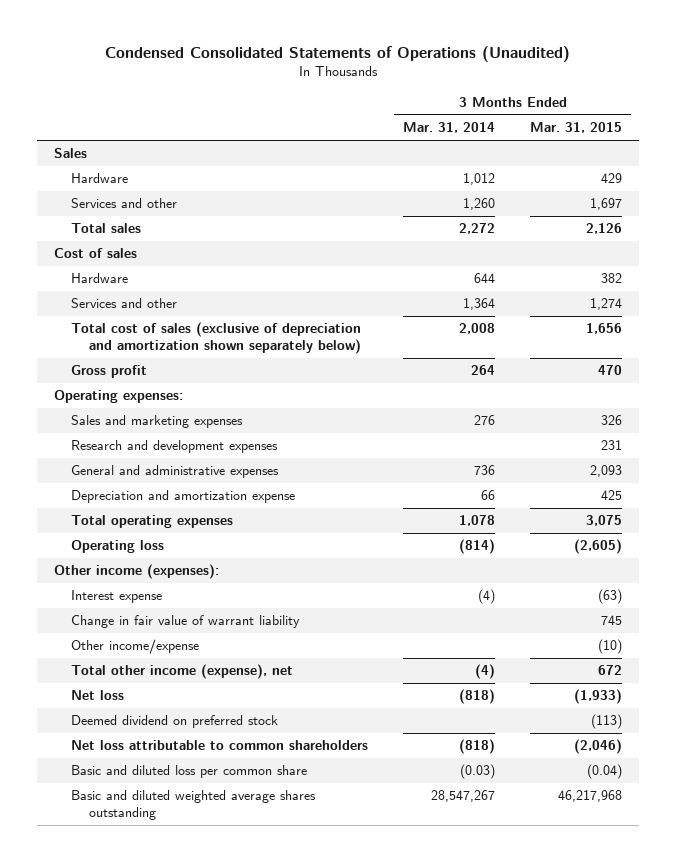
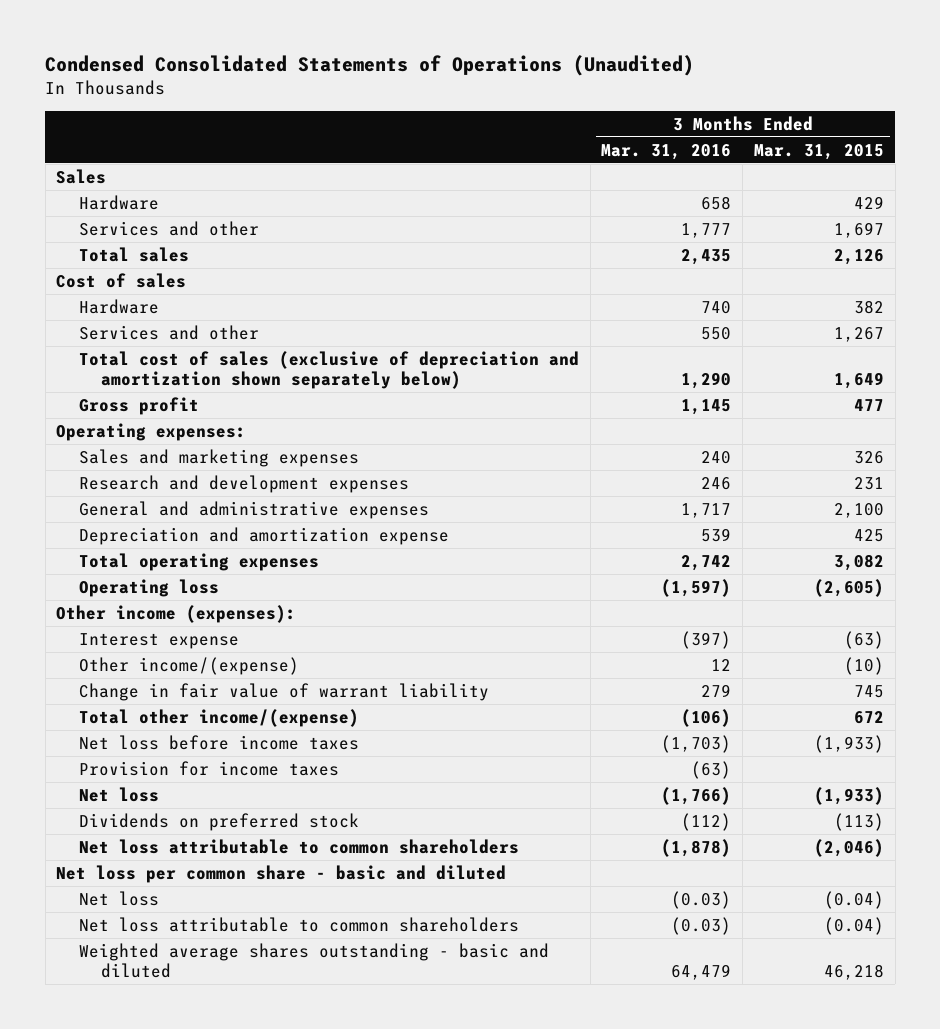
- | 3 Months Ended Mar. 31, 2014 | 3 Months Ended Mar. 31, 2015
+ | 3 Months Ended Mar. 31, 2016 | 3 Months Ended Mar. 31, 2015
- Services and other | 1,364 | 1,274
- Total cost of sales (exclusive of depreciation and amortization shown separately below) | 2,008 | 1,656
- Gross profit | 264 | 470
+ Services and other | 550 | 1,267
+ Total cost of sales (exclusive of depreciation and amortization shown separately below) | 1,290 | 1,649
+ Gross profit | 1,145 | 477
- General and administrative expenses | 736 | 2,093
+ General and administrative expenses | 1,717 | 2,100
- Total operating expenses | 1,078 | 3,075
+ Total operating expenses | 2,742 | 3,082
+ Other income/(expense) | 12 | (10)
- Other income/expense | | (10)
- Total other income (expense), net | (4) | 672
+ Total other income/(expense) | (106) | 672
+ Net loss before income taxes | (1,703) | (1,933)
+ Provision for income taxes | (63) |
- Deemed dividend on preferred stock | | (113)
+ Dividends on preferred stock | (112) | (113)
- Basic and diluted loss per common share | (0.03) | (0.04)
- Basic and diluted weighted average shares outstanding | 28,547,267 | 46,217,968
+ Net loss per common share - basic and diluted
+ Net loss | (0.03) | (0.04)
+ Net loss attributable to common shareholders | (0.03) | (0.04)
+ Weighted average shares outstanding - basic and diluted | 64,479 | 46,218

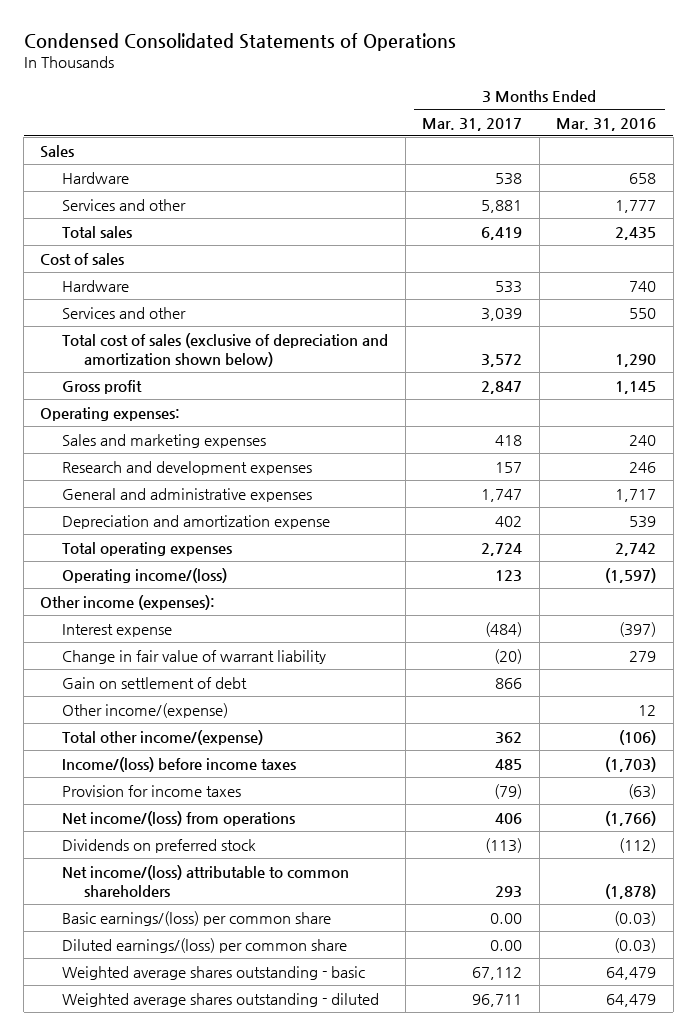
- Condensed Consolidated Statements of Operations (Unaudited)
+ Condensed Consolidated Statements of Operations
- | 3 Months Ended Mar. 31, 2016 | 3 Months Ended Mar. 31, 2015
+ | 3 Months Ended Mar. 31, 2017 | 3 Months Ended Mar. 31, 2016
- Total cost of sales (exclusive of depreciation and amortization shown separately below) | 1,290 | 1,649
+ Total cost of sales (exclusive of depreciation and amortization shown below) | 3,572 | 1,290
- Operating loss | (1,597) | (2,605)
+ Operating income/(loss) | 123 | (1,597)
+ Gain on settlement of debt | 866 |
moved down: Other income/(expense) | | 12
- Net loss before income taxes | (1,703) | (1,933)
+ Income/(loss) before income taxes | 485 | (1,703)
- Net loss | (1,766) | (1,933)
+ Net income/(loss) from operations | 406 | (1,766)
- Net loss attributable to common shareholders | (1,878) | (2,046)
- Net loss per common share - basic and diluted
- Net loss | (0.03) | (0.04)
- Net loss attributable to common shareholders | (0.03) | (0.04)
- Weighted average shares outstanding - basic and diluted | 64,479 | 46,218
+ Net income/(loss) attributable to common shareholders | 293 | (1,878)
+ Basic earnings/(loss) per common share | 0.00 | (0.03)
+ Diluted earnings/(loss) per common share | 0.00 | (0.03)
+ Weighted average shares outstanding - basic | 67,112 | 64,479
+ Weighted average shares outstanding - diluted | 96,711 | 64,479

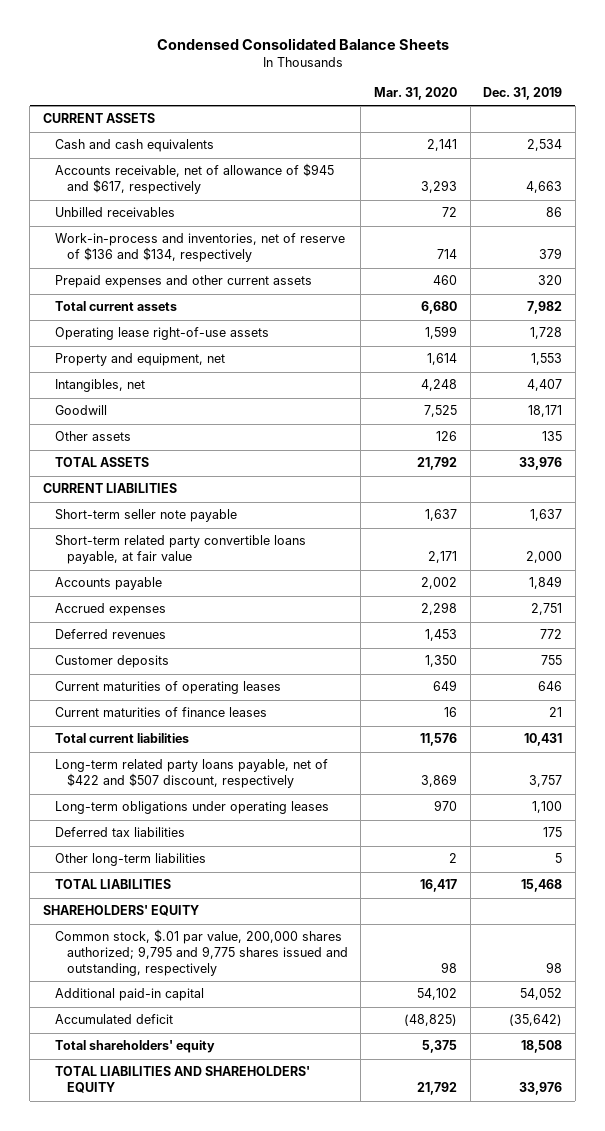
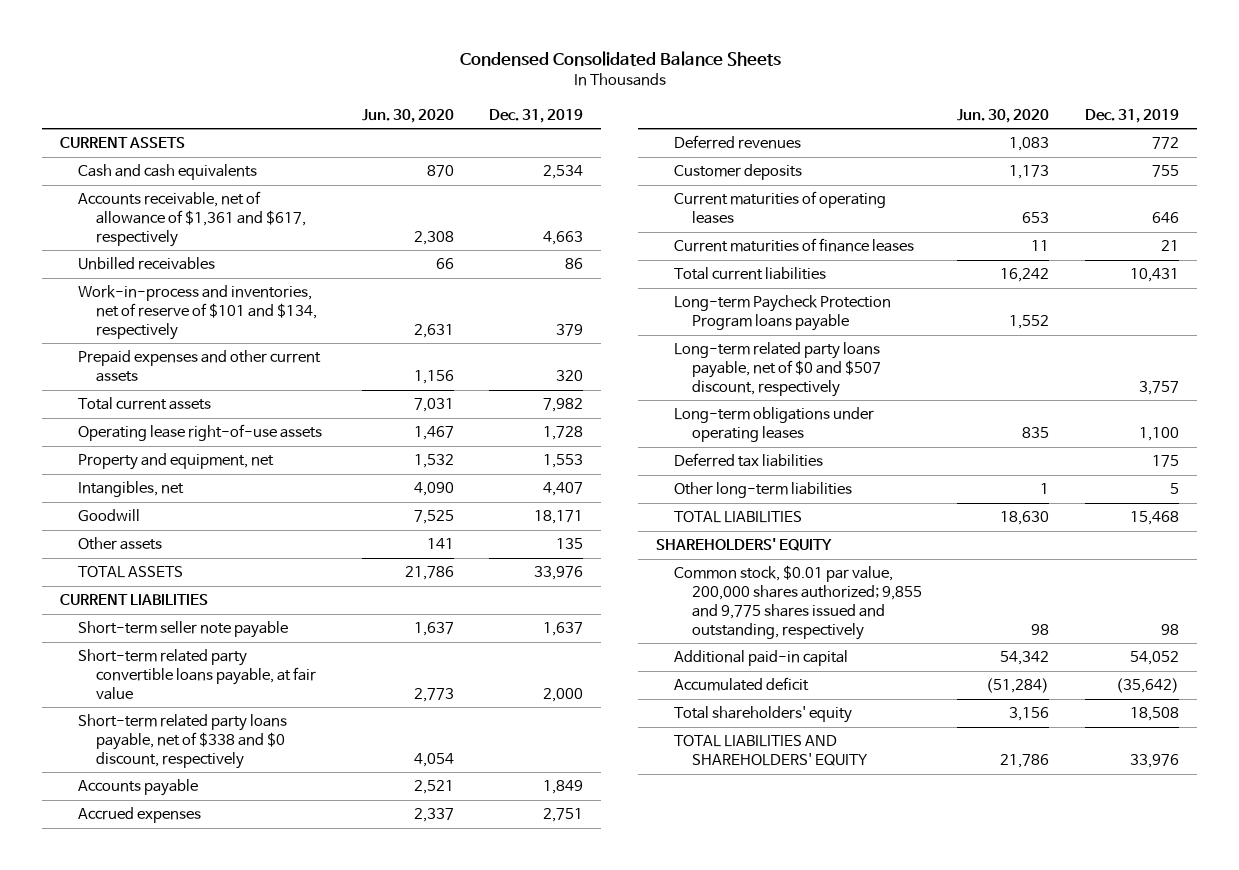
- | Mar. 31, 2020 | Dec. 31, 2019
+ | Jun. 30, 2020 | Dec. 31, 2019
- Accounts receivable, net of allowance of $945 and $617, respectively | 3,293 | 4,663
+ Accounts receivable, net of allowance of $1,361 and $617, respectively | 2,308 | 4,663
- Work-in-process and inventories, net of reserve of $136 and $134, respectively | 714 | 379
+ Work-in-process and inventories, net of reserve of $101 and $134, respectively | 2,631 | 379
+ Short-term related party loans payable, net of $338 and $0 discount, respectively | 4,054 |
- Long-term related party loans payable, net of $422 and $507 discount, respectively | 3,869 | 3,757
+ Long-term Paycheck Protection Program loans payable | 1,552 |
+ Long-term related party loans payable, net of $0 and $507 discount, respectively | | 3,757
- Common stock, $.01 par value, 200,000 shares authorized; 9,795 and 9,775 shares issued and outstanding, respectively | 98 | 98
+ Common stock, $0.01 par value, 200,000 shares authorized; 9,855 and 9,775 shares issued and outstanding, respectively | 98 | 98

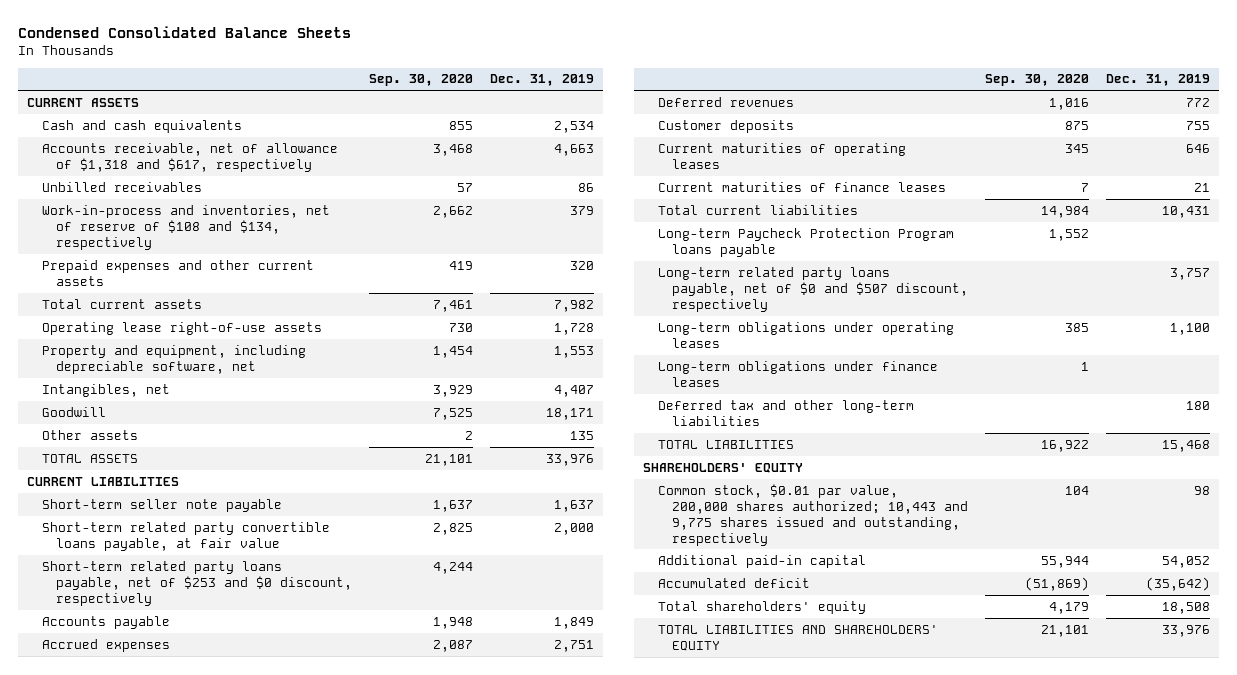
- | Jun. 30, 2020 | Dec. 31, 2019
+ | Sep. 30, 2020 | Dec. 31, 2019
- Accounts receivable, net of allowance of $1,361 and $617, respectively | 2,308 | 4,663
+ Accounts receivable, net of allowance of $1,318 and $617, respectively | 3,468 | 4,663
- Work-in-process and inventories, net of reserve of $101 and $134, respectively | 2,631 | 379
+ Work-in-process and inventories, net of reserve of $108 and $134, respectively | 2,662 | 379
- Property and equipment, net | 1,532 | 1,553
+ Property and equipment, including depreciable software, net | 1,454 | 1,553
- Short-term related party loans payable, net of $338 and $0 discount, respectively | 4,054 |
+ Short-term related party loans payable, net of $253 and $0 discount, respectively | 4,244 |
- Deferred tax liabilities | | 175
- Other long-term liabilities | 1 | 5
+ Long-term obligations under finance leases | 1 |
+ Deferred tax and other long-term liabilities | | 180
- Common stock, $0.01 par value, 200,000 shares authorized; 9,855 and 9,775 shares issued and outstanding, respectively | 98 | 98
+ Common stock, $0.01 par value, 200,000 shares authorized; 10,443 and 9,775 shares issued and outstanding, respectively | 104 | 98

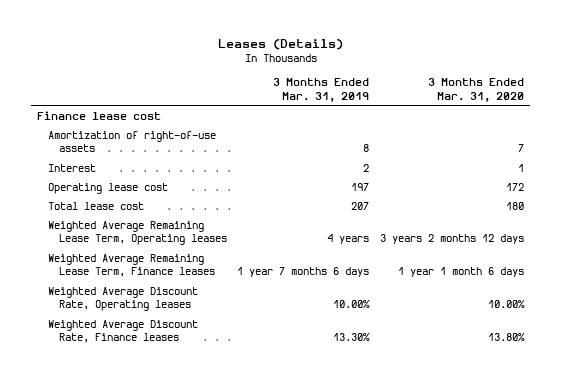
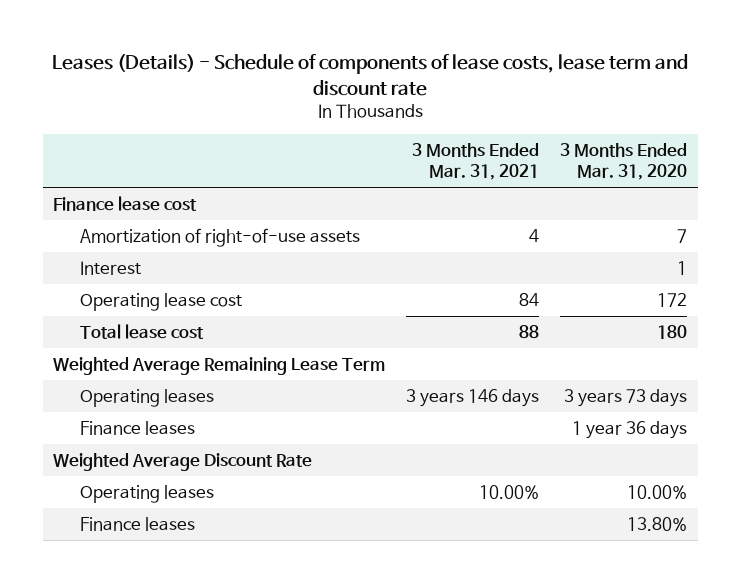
- Leases (Details)
+ Leases (Details) - Schedule of components of lease costs, lease term and discount rate
- | 3 Months Ended Mar. 31, 2019 | 3 Months Ended Mar. 31, 2020
+ | 3 Months Ended Mar. 31, 2021 | 3 Months Ended Mar. 31, 2020
- Weighted Average Remaining Lease Term, Operating leases | 4 years | 3 years 2 months 12 days
- Weighted Average Remaining Lease Term, Finance leases | 1 year 7 months 6 days | 1 year 1 month 6 days
- Weighted Average Discount Rate, Operating leases | 10.00% | 10.00%
- Weighted Average Discount Rate, Finance leases | 13.30% | 13.80%
+ Weighted Average Remaining Lease Term
+ Operating leases | 3 years 146 days | 3 years 73 days
+ Finance leases | | 1 year 36 days
+ Weighted Average Discount Rate
+ Operating leases | 10.00% | 10.00%
+ Finance leases | | 13.80%

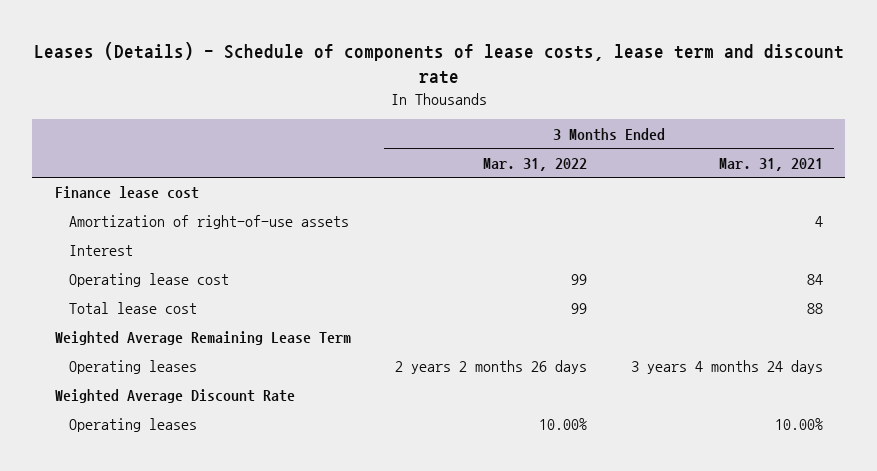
- | 3 Months Ended Mar. 31, 2021 | 3 Months Ended Mar. 31, 2020
+ | 3 Months Ended Mar. 31, 2022 | 3 Months Ended Mar. 31, 2021
- Operating leases | 3 years 146 days | 3 years 73 days
- Finance leases | | 1 year 36 days
+ Operating leases | 2 years 2 months 26 days | 3 years 4 months 24 days
- Finance leases | | 13.80%

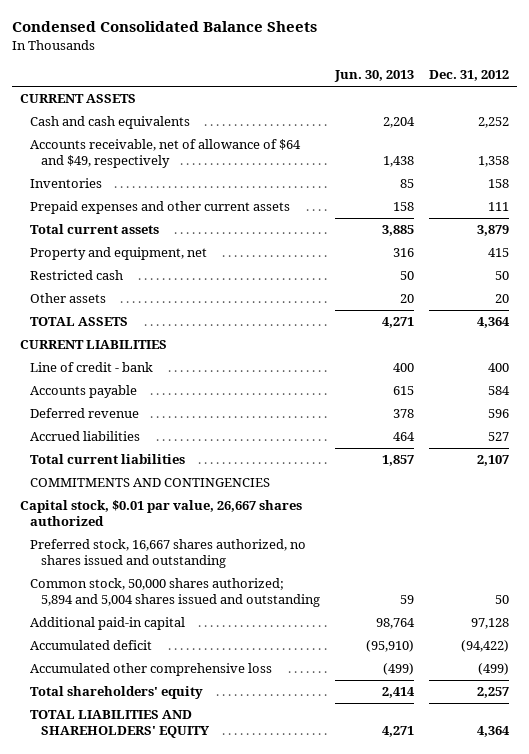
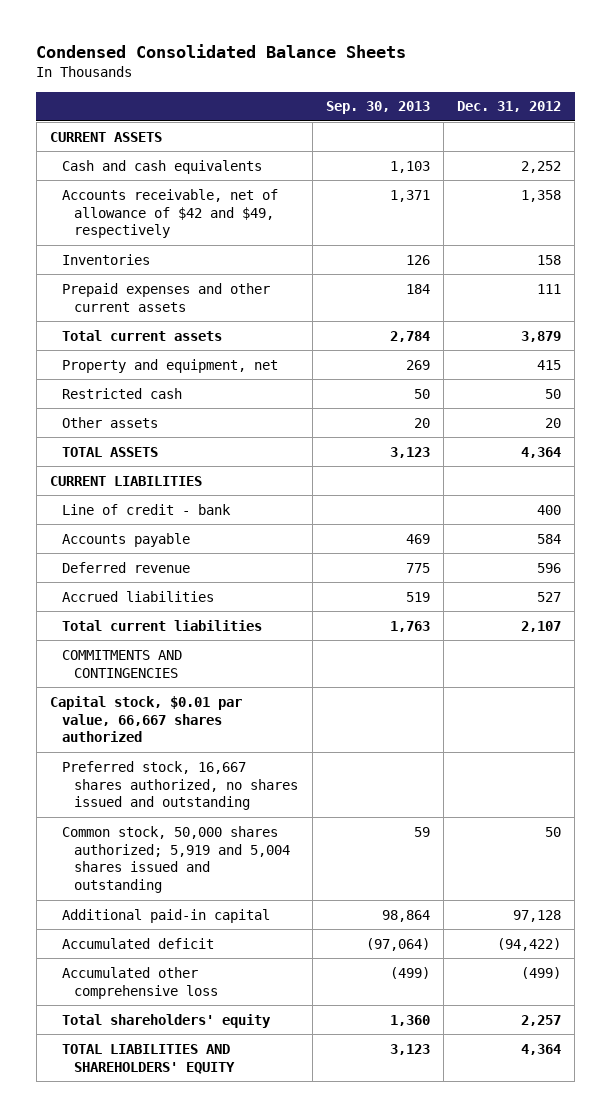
- | Jun. 30, 2013 | Dec. 31, 2012
+ | Sep. 30, 2013 | Dec. 31, 2012
- Accounts receivable, net of allowance of $64 and $49, respectively | 1,438 | 1,358
+ Accounts receivable, net of allowance of $42 and $49, respectively | 1,371 | 1,358
- Capital stock, $0.01 par value, 26,667 shares authorized
+ Capital stock, $0.01 par value, 66,667 shares authorized
- Common stock, 50,000 shares authorized; 5,894 and 5,004 shares issued and outstanding | 59 | 50
+ Common stock, 50,000 shares authorized; 5,919 and 5,004 shares issued and outstanding | 59 | 50

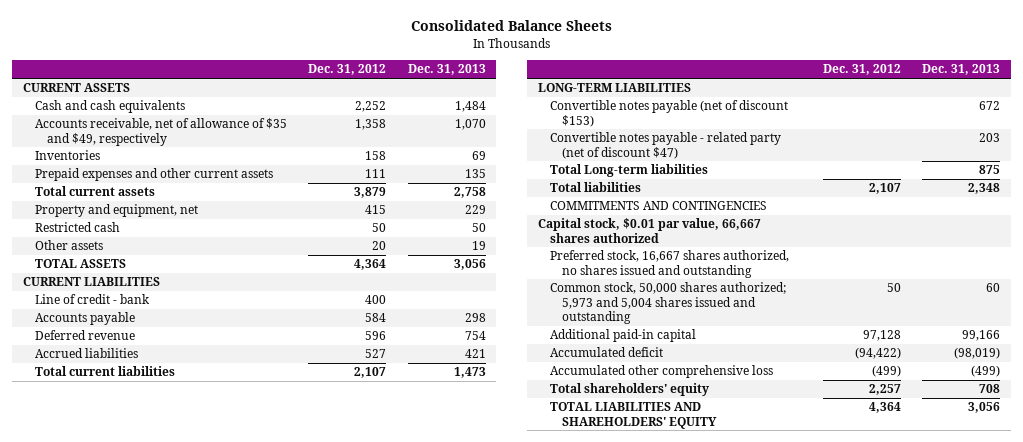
- Condensed Consolidated Balance Sheets
+ Consolidated Balance Sheets
- | Sep. 30, 2013 | Dec. 31, 2012
+ | Dec. 31, 2012 | Dec. 31, 2013
- Accounts receivable, net of allowance of $42 and $49, respectively | 1,371 | 1,358
+ Accounts receivable, net of allowance of $35 and $49, respectively | 1,358 | 1,070
+ LONG-TERM LIABILITIES
+ Convertible notes payable (net of discount $153) | | 672
+ Convertible notes payable - related party (net of discount $47) | | 203
+ Total Long-term liabilities | | 875
+ Total liabilities | 2,107 | 2,348
- Common stock, 50,000 shares authorized; 5,919 and 5,004 shares issued and outstanding | 59 | 50
+ Common stock, 50,000 shares authorized; 5,973 and 5,004 shares issued and outstanding | 50 | 60

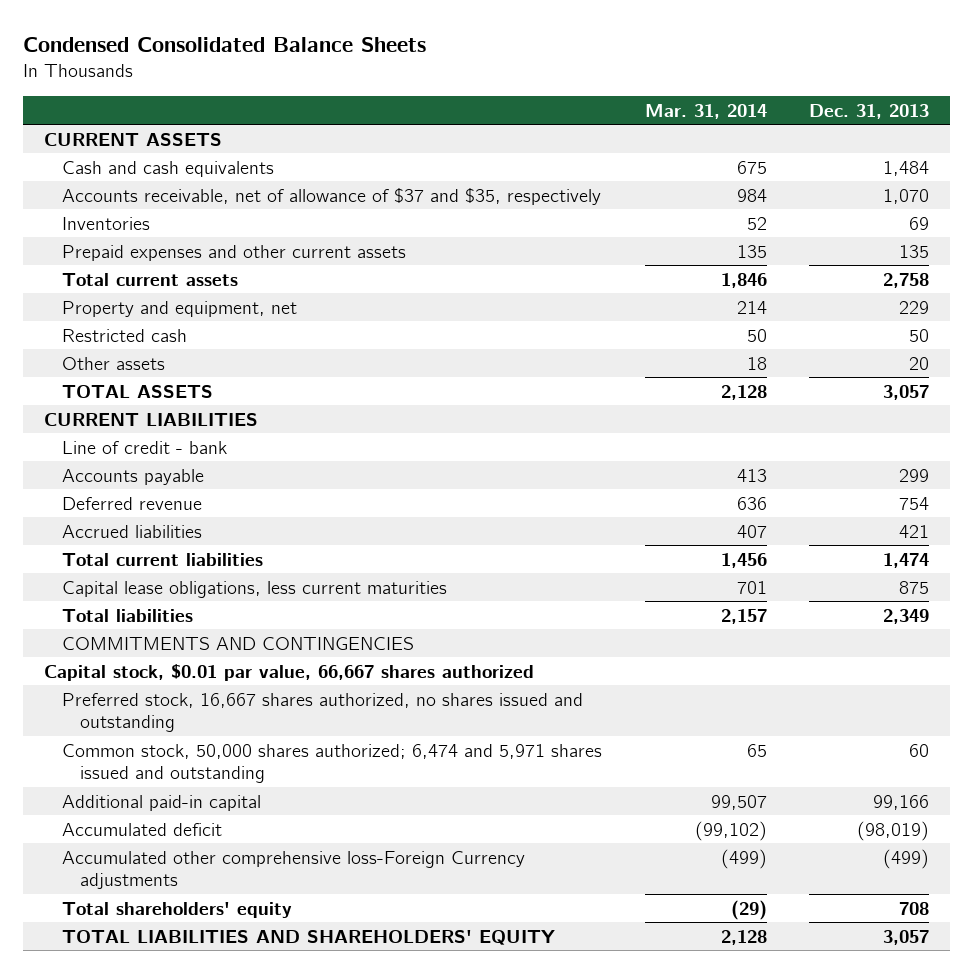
- Consolidated Balance Sheets
+ Condensed Consolidated Balance Sheets
- | Dec. 31, 2012 | Dec. 31, 2013
+ | Mar. 31, 2014 | Dec. 31, 2013
- Accounts receivable, net of allowance of $35 and $49, respectively | 1,358 | 1,070
+ Accounts receivable, net of allowance of $37 and $35, respectively | 984 | 1,070
- Other assets | 20 | 19
- TOTAL ASSETS | 4,364 | 3,056
+ Other assets | 18 | 20
+ TOTAL ASSETS | 2,128 | 3,057
- Accounts payable | 584 | 298
+ Accounts payable | 413 | 299
- Total current liabilities | 2,107 | 1,473
- LONG-TERM LIABILITIES
- Convertible notes payable (net of discount $153) | | 672
- Convertible notes payable - related party (net of discount $47) | | 203
- Total Long-term liabilities | | 875
- Total liabilities | 2,107 | 2,348
+ Total current liabilities | 1,456 | 1,474
+ Capital lease obligations, less current maturities | 701 | 875
+ Total liabilities | 2,157 | 2,349
- Common stock, 50,000 shares authorized; 5,973 and 5,004 shares issued and outstanding | 50 | 60
+ Common stock, 50,000 shares authorized; 6,474 and 5,971 shares issued and outstanding | 65 | 60
- Accumulated other comprehensive loss | (499) | (499)
+ Accumulated other comprehensive loss-Foreign Currency adjustments | (499) | (499)
- TOTAL LIABILITIES AND SHAREHOLDERS' EQUITY | 4,364 | 3,056
+ TOTAL LIABILITIES AND SHAREHOLDERS' EQUITY | 2,128 | 3,057

